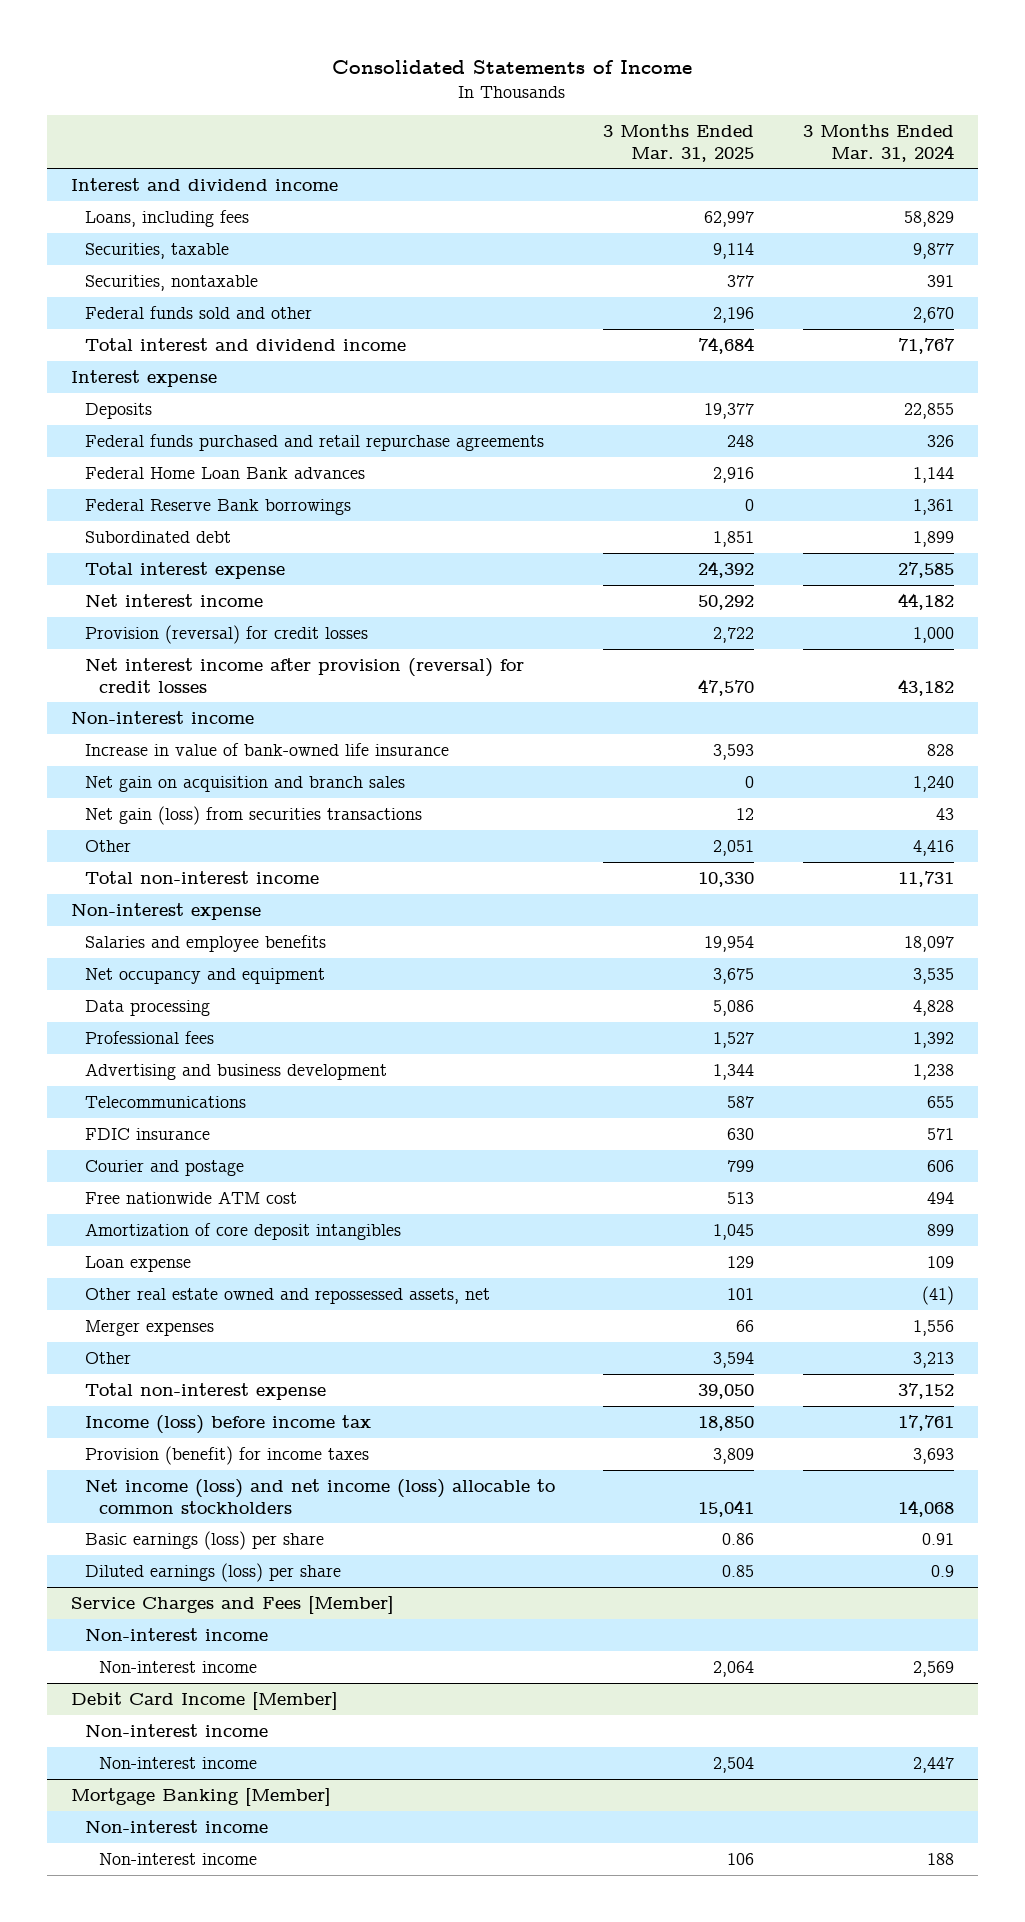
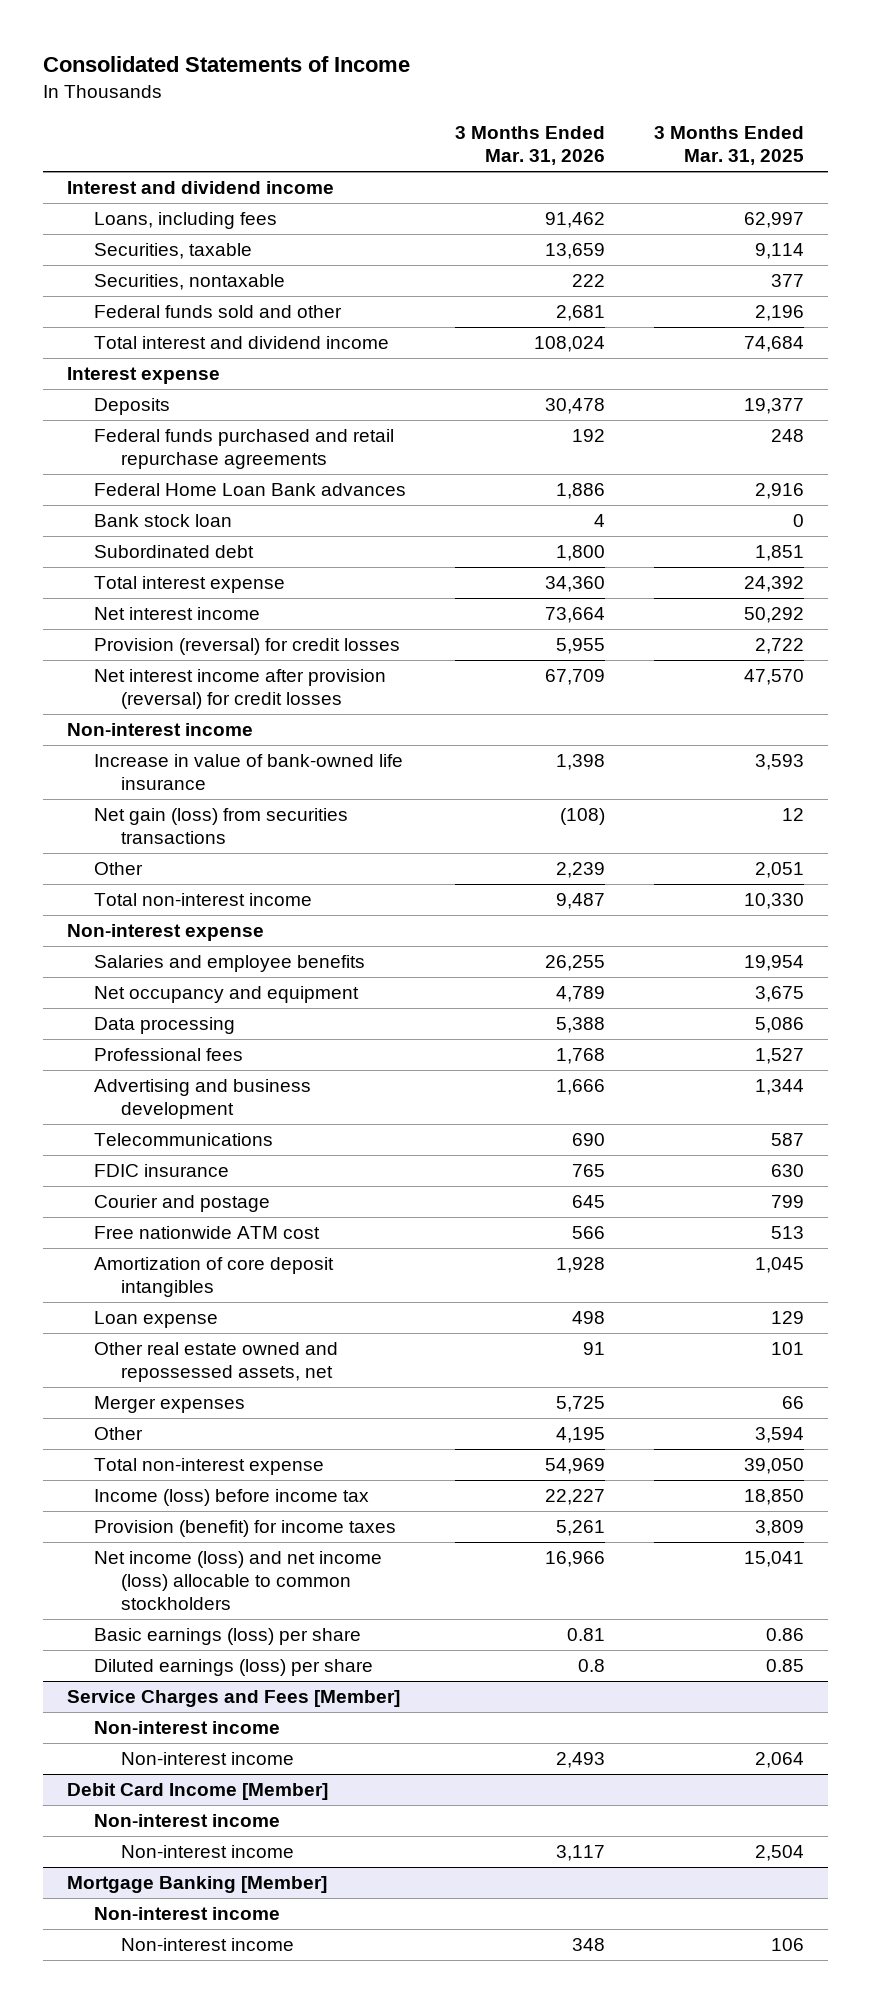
- | 3 Months Ended Mar. 31, 2025 | 3 Months Ended Mar. 31, 2024
+ | 3 Months Ended Mar. 31, 2026 | 3 Months Ended Mar. 31, 2025
- Federal Reserve Bank borrowings | 0 | 1,361
+ Bank stock loan | 4 | 0
- Net gain on acquisition and branch sales | 0 | 1,240

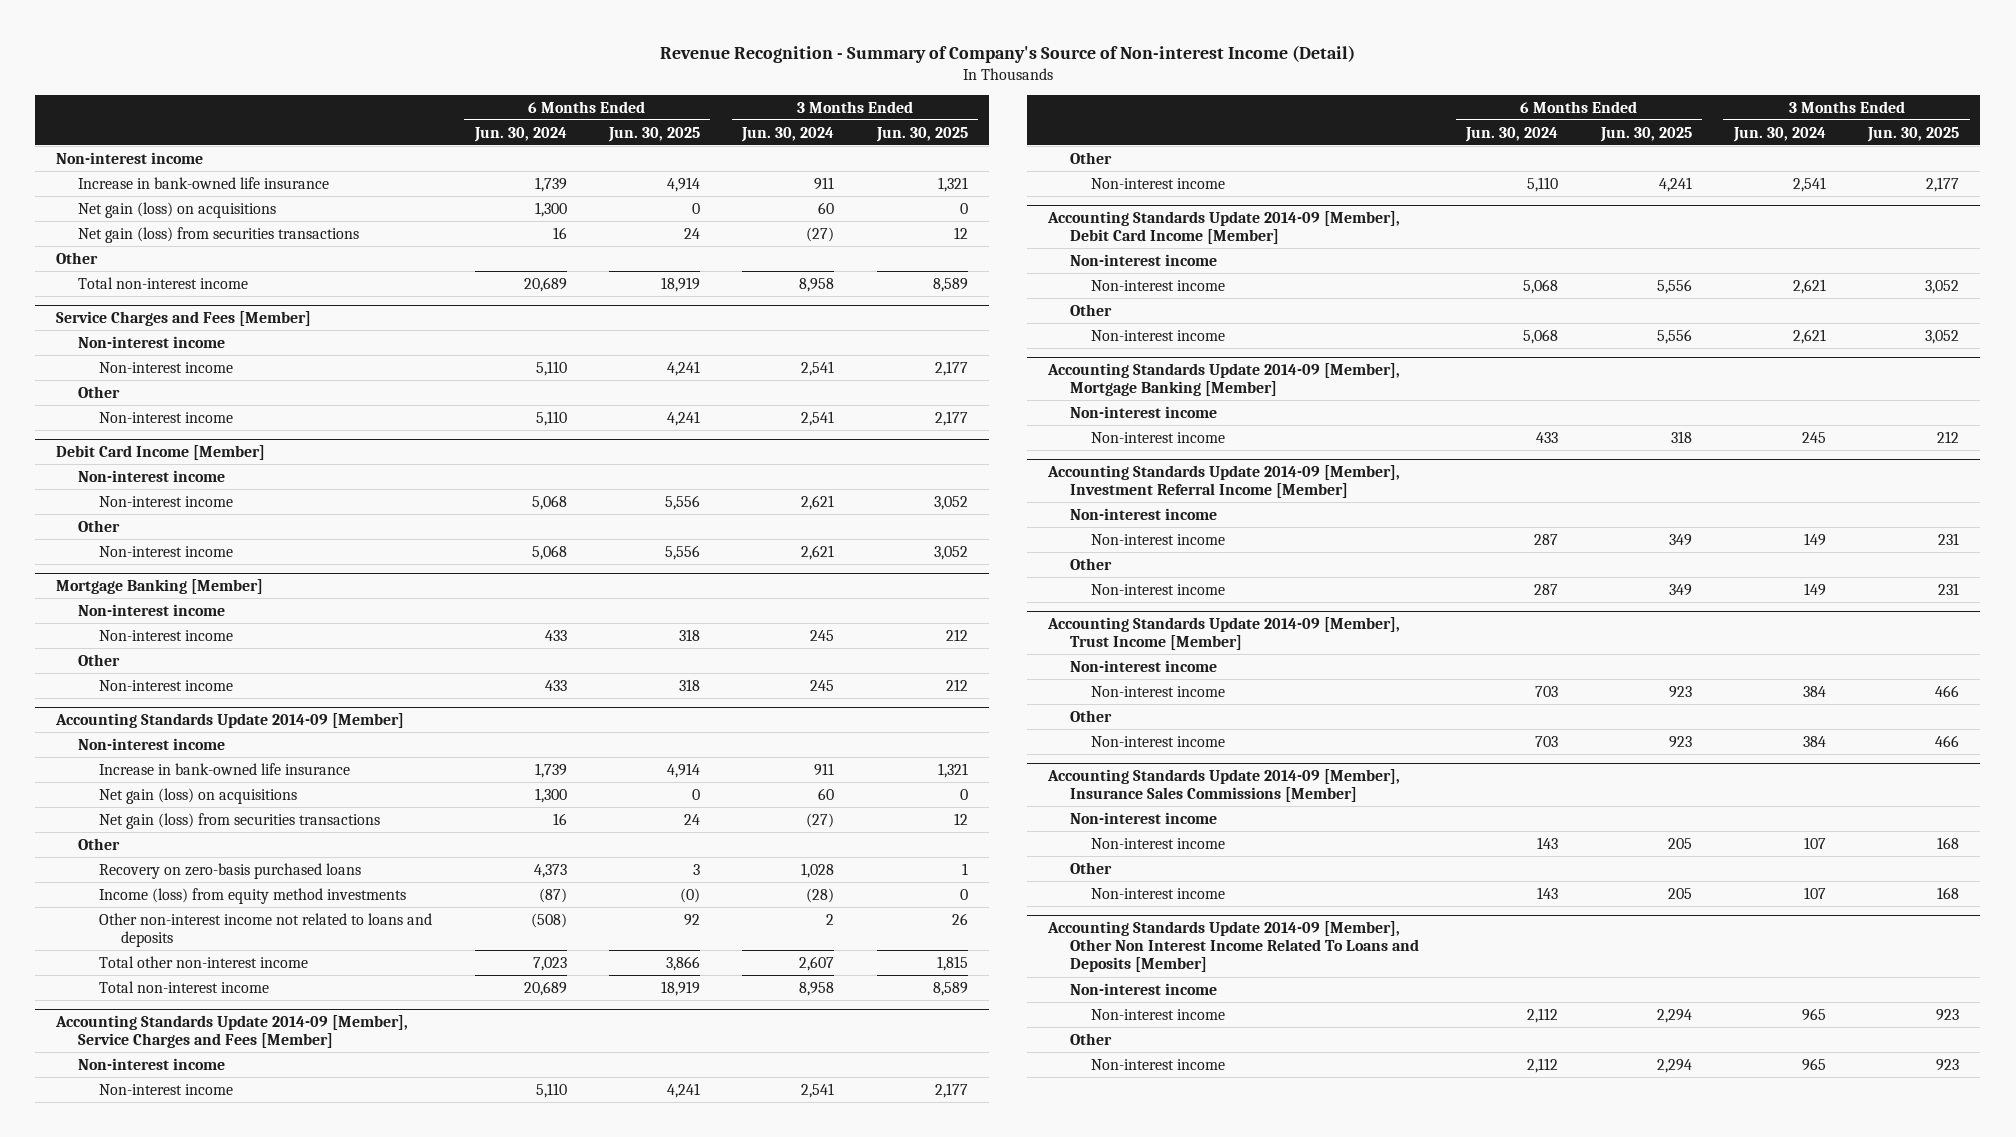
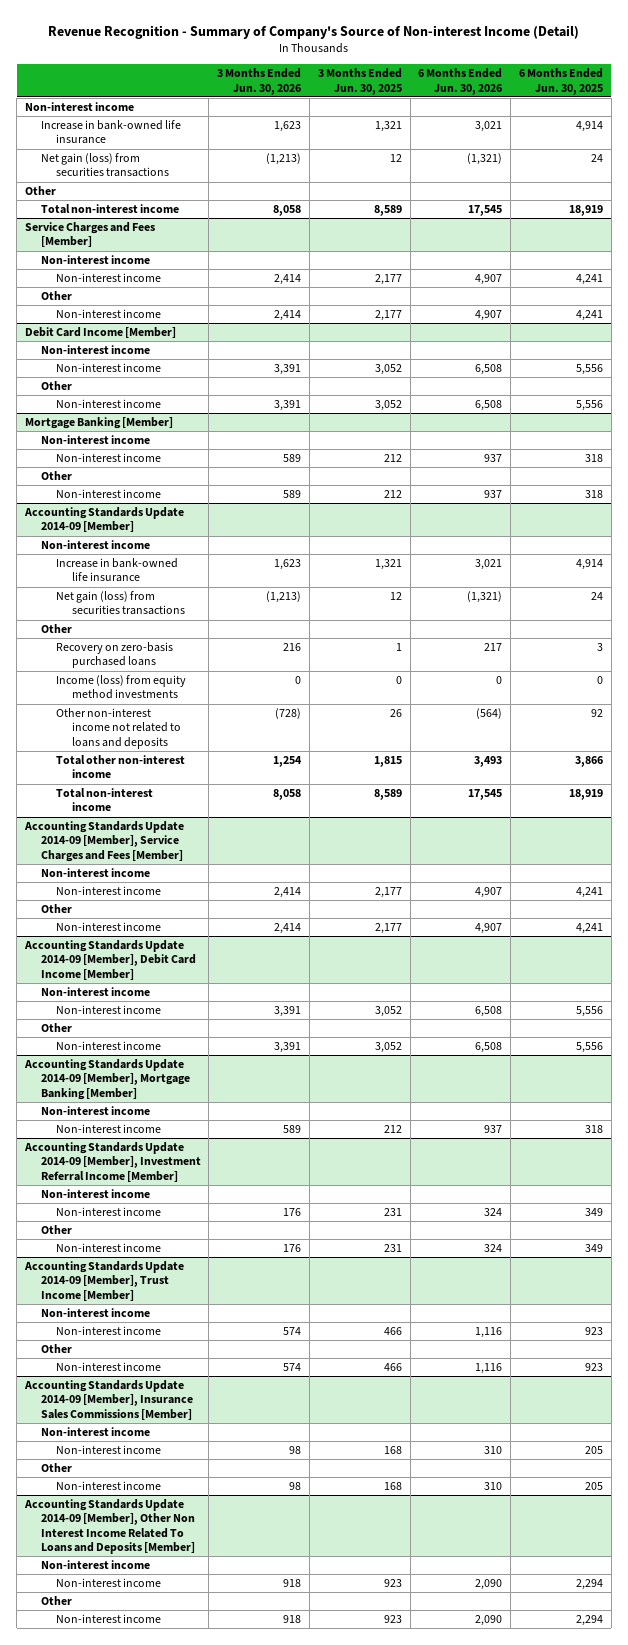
- | 6 Months Ended Jun. 30, 2024 | 6 Months Ended Jun. 30, 2025 | 3 Months Ended Jun. 30, 2024 | 3 Months Ended Jun. 30, 2025
+ | 3 Months Ended Jun. 30, 2026 | 3 Months Ended Jun. 30, 2025 | 6 Months Ended Jun. 30, 2026 | 6 Months Ended Jun. 30, 2025
- Net gain (loss) on acquisitions | 1,300 | 0 | 60 | 0
@ Accounting Standards Update 2014-09 [Member]
- Net gain (loss) on acquisitions | 1,300 | 0 | 60 | 0
- Income (loss) from equity method investments | (87) | (0) | (28) | 0
+ Income (loss) from equity method investments | 0 | 0 | 0 | 0

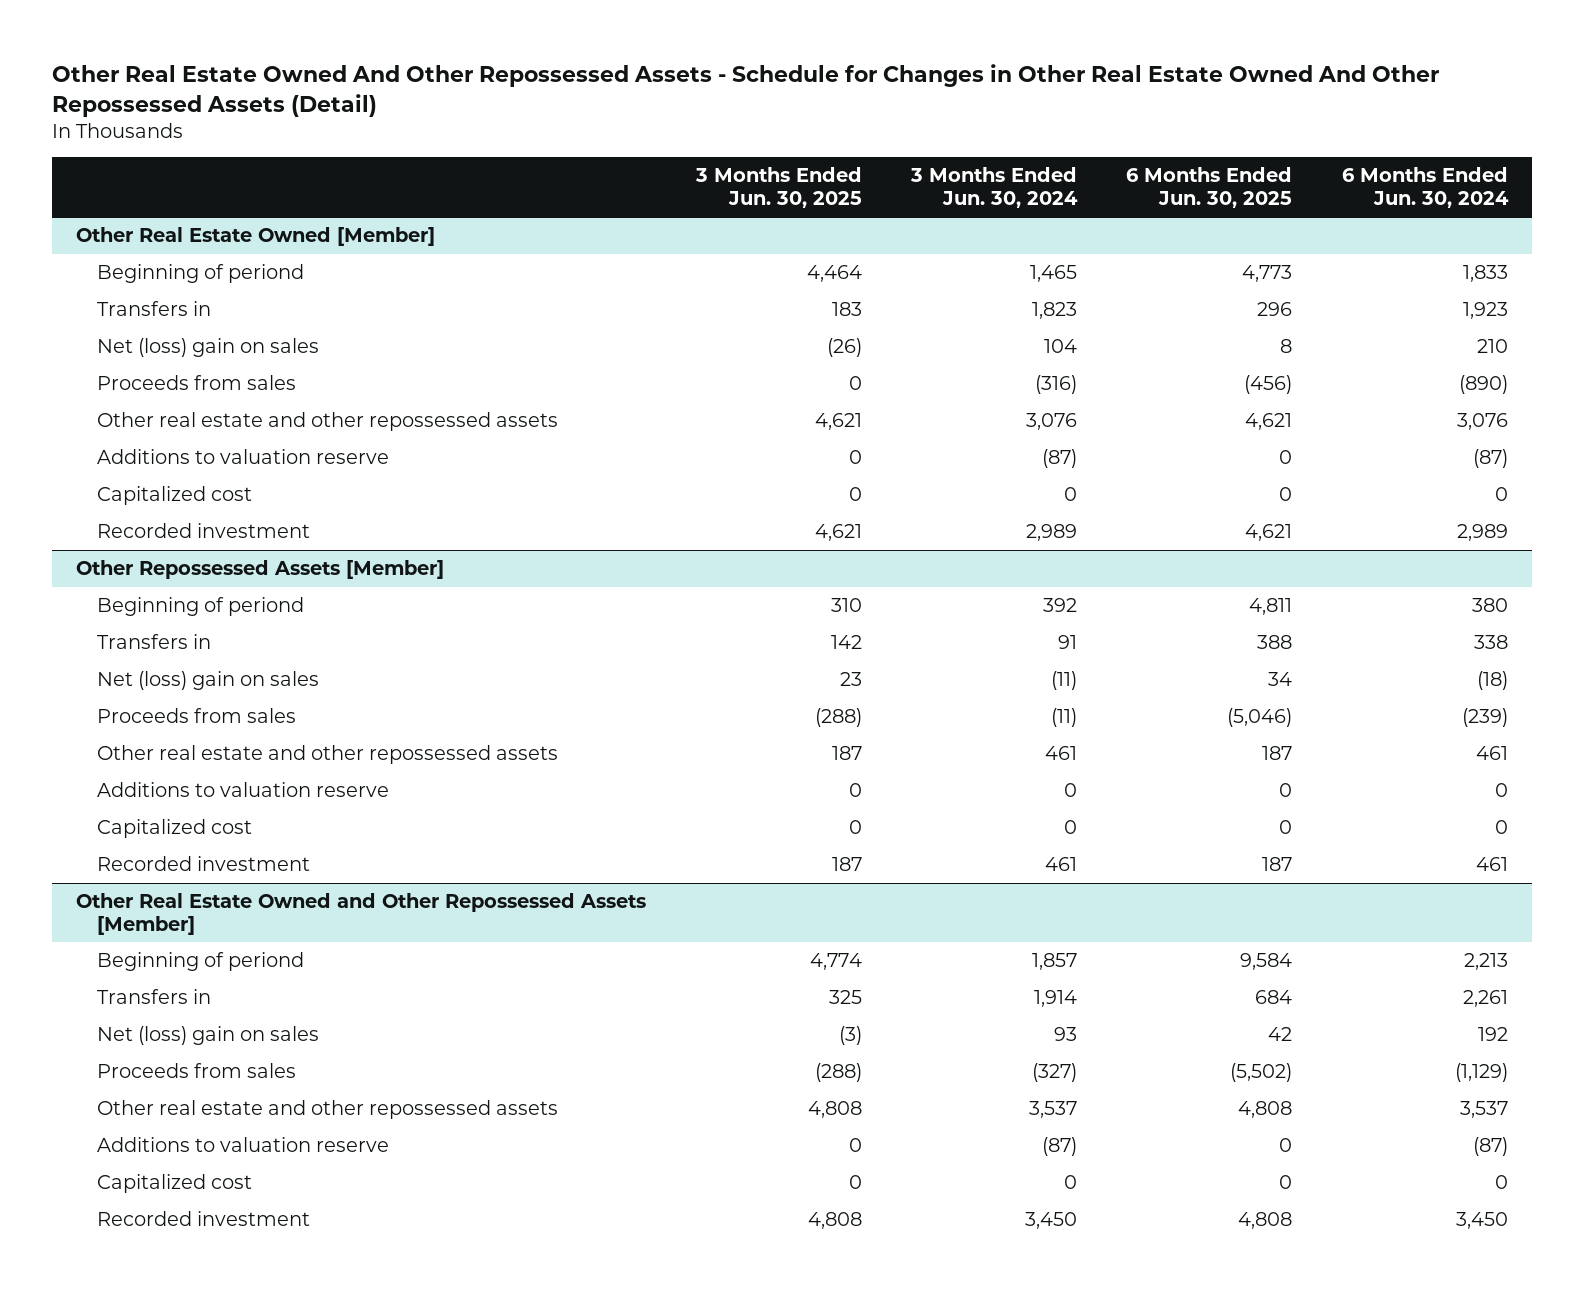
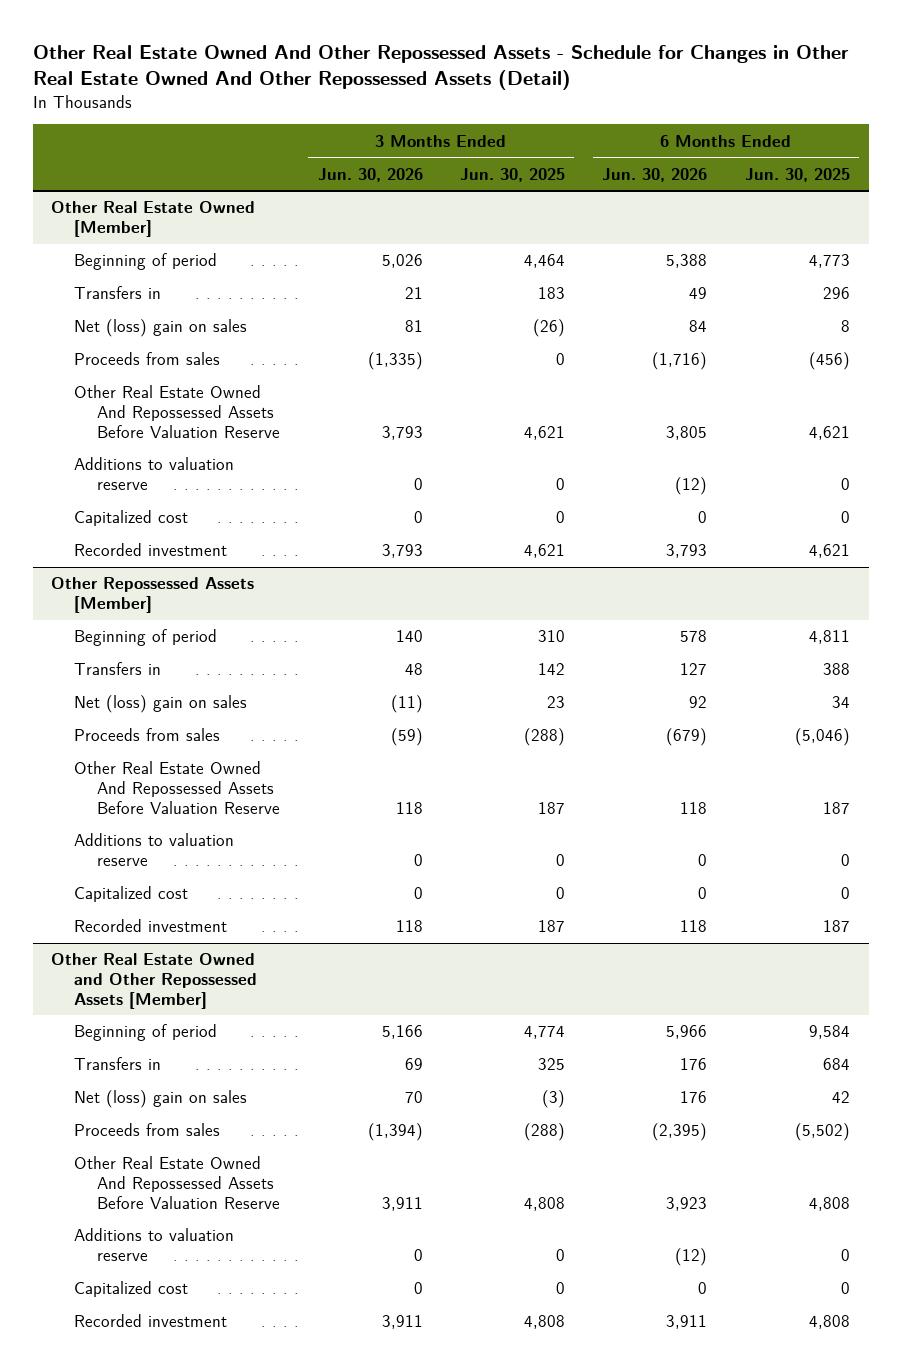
- | 3 Months Ended Jun. 30, 2025 | 3 Months Ended Jun. 30, 2024 | 6 Months Ended Jun. 30, 2025 | 6 Months Ended Jun. 30, 2024
+ | 3 Months Ended Jun. 30, 2026 | 3 Months Ended Jun. 30, 2025 | 6 Months Ended Jun. 30, 2026 | 6 Months Ended Jun. 30, 2025
@ Other Real Estate Owned [Member]
- Beginning of periond | 4,464 | 1,465 | 4,773 | 1,833
+ Beginning of period | 5,026 | 4,464 | 5,388 | 4,773
- Other real estate and other repossessed assets | 4,621 | 3,076 | 4,621 | 3,076
+ Other Real Estate Owned And Repossessed Assets Before Valuation Reserve | 3,793 | 4,621 | 3,805 | 4,621
@ Other Repossessed Assets [Member]
- Beginning of periond | 310 | 392 | 4,811 | 380
+ Beginning of period | 140 | 310 | 578 | 4,811
- Other real estate and other repossessed assets | 187 | 461 | 187 | 461
+ Other Real Estate Owned And Repossessed Assets Before Valuation Reserve | 118 | 187 | 118 | 187
@ Other Real Estate Owned and Other Repossessed Assets [Member]
- Beginning of periond | 4,774 | 1,857 | 9,584 | 2,213
+ Beginning of period | 5,166 | 4,774 | 5,966 | 9,584
- Other real estate and other repossessed assets | 4,808 | 3,537 | 4,808 | 3,537
+ Other Real Estate Owned And Repossessed Assets Before Valuation Reserve | 3,911 | 4,808 | 3,923 | 4,808

